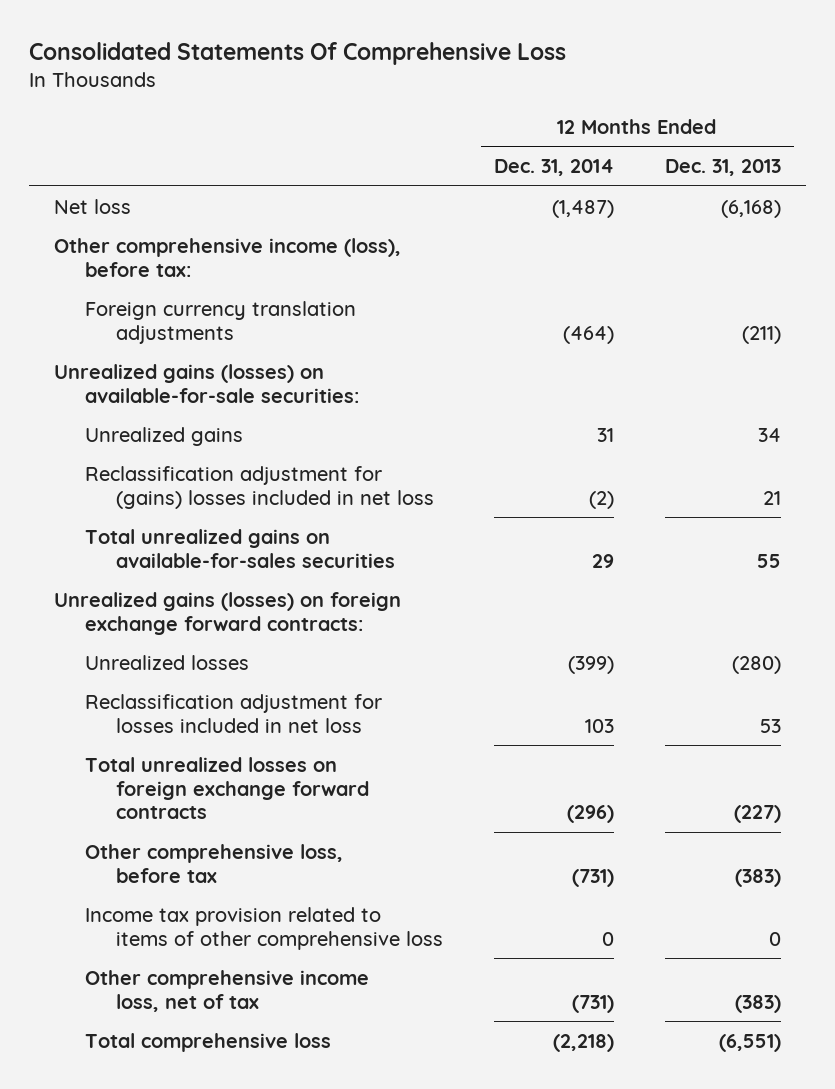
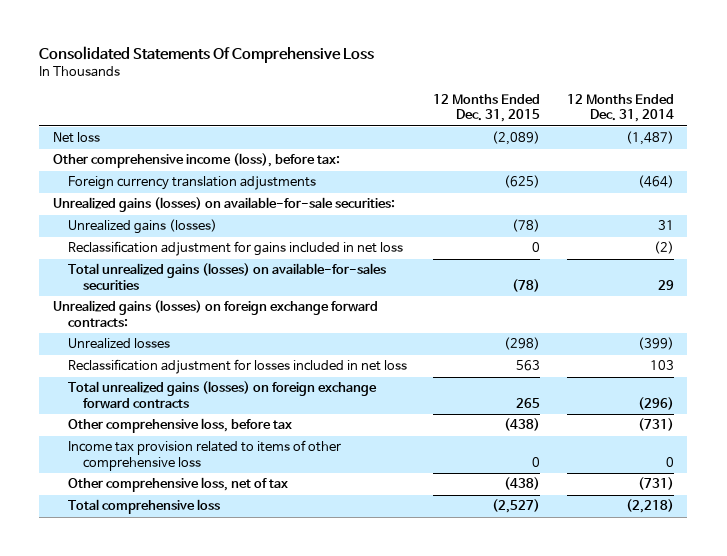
- | 12 Months Ended Dec. 31, 2014 | 12 Months Ended Dec. 31, 2013
+ | 12 Months Ended Dec. 31, 2015 | 12 Months Ended Dec. 31, 2014
- Unrealized gains | 31 | 34
- Reclassification adjustment for (gains) losses included in net loss | (2) | 21
- Total unrealized gains on available-for-sales securities | 29 | 55
+ Unrealized gains (losses) | (78) | 31
+ Reclassification adjustment for gains included in net loss | 0 | (2)
+ Total unrealized gains (losses) on available-for-sales securities | (78) | 29
- Total unrealized losses on foreign exchange forward contracts | (296) | (227)
+ Total unrealized gains (losses) on foreign exchange forward contracts | 265 | (296)
- Other comprehensive income loss, net of tax | (731) | (383)
+ Other comprehensive loss, net of tax | (438) | (731)

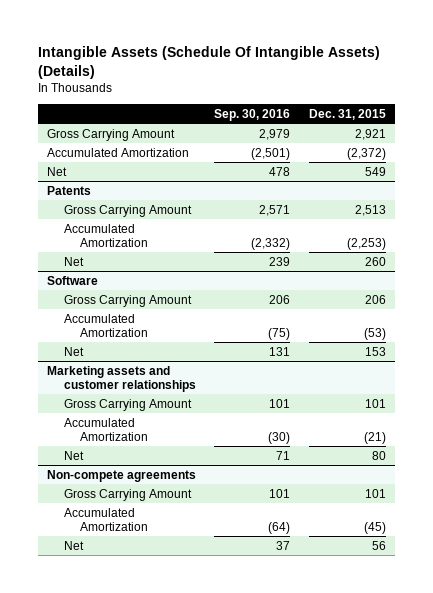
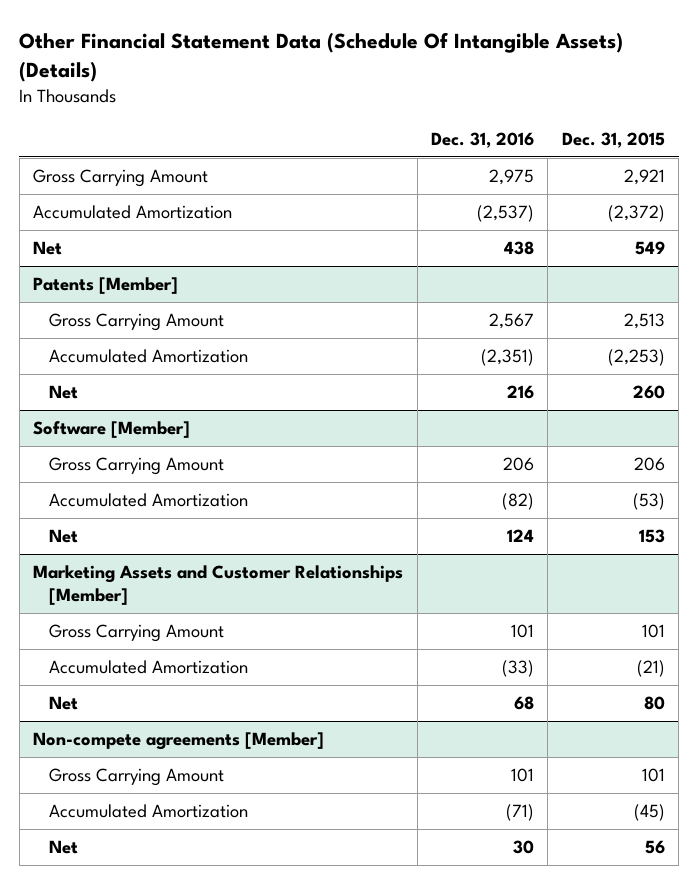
- Intangible Assets (Schedule Of Intangible Assets) (Details)
+ Other Financial Statement Data (Schedule Of Intangible Assets) (Details)
- | Sep. 30, 2016 | Dec. 31, 2015
+ | Dec. 31, 2016 | Dec. 31, 2015
- Patents
+ Patents [Member]
- Software
+ Software [Member]
- Marketing assets and customer relationships
+ Marketing Assets and Customer Relationships [Member]
- Non-compete agreements
+ Non-compete agreements [Member]

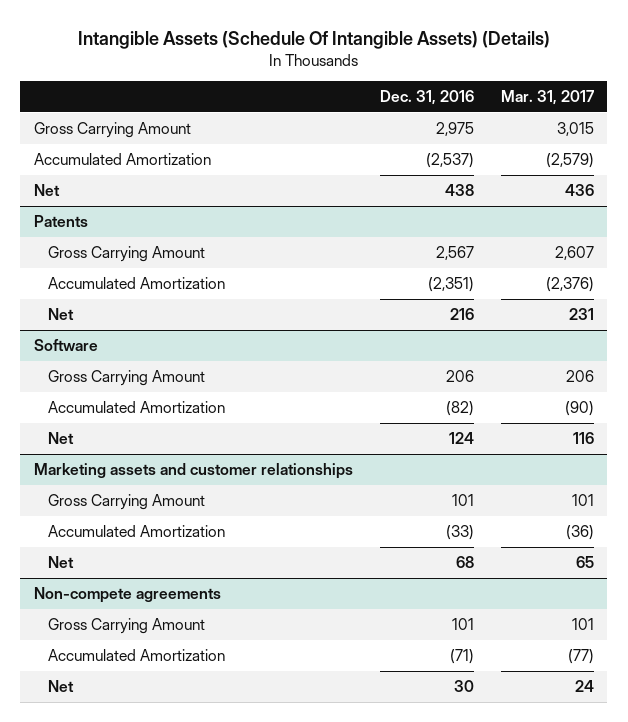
- Other Financial Statement Data (Schedule Of Intangible Assets) (Details)
+ Intangible Assets (Schedule Of Intangible Assets) (Details)
- | Dec. 31, 2016 | Dec. 31, 2015
+ | Dec. 31, 2016 | Mar. 31, 2017
- Patents [Member]
+ Patents
- Software [Member]
+ Software
- Marketing Assets and Customer Relationships [Member]
+ Marketing assets and customer relationships
- Non-compete agreements [Member]
+ Non-compete agreements

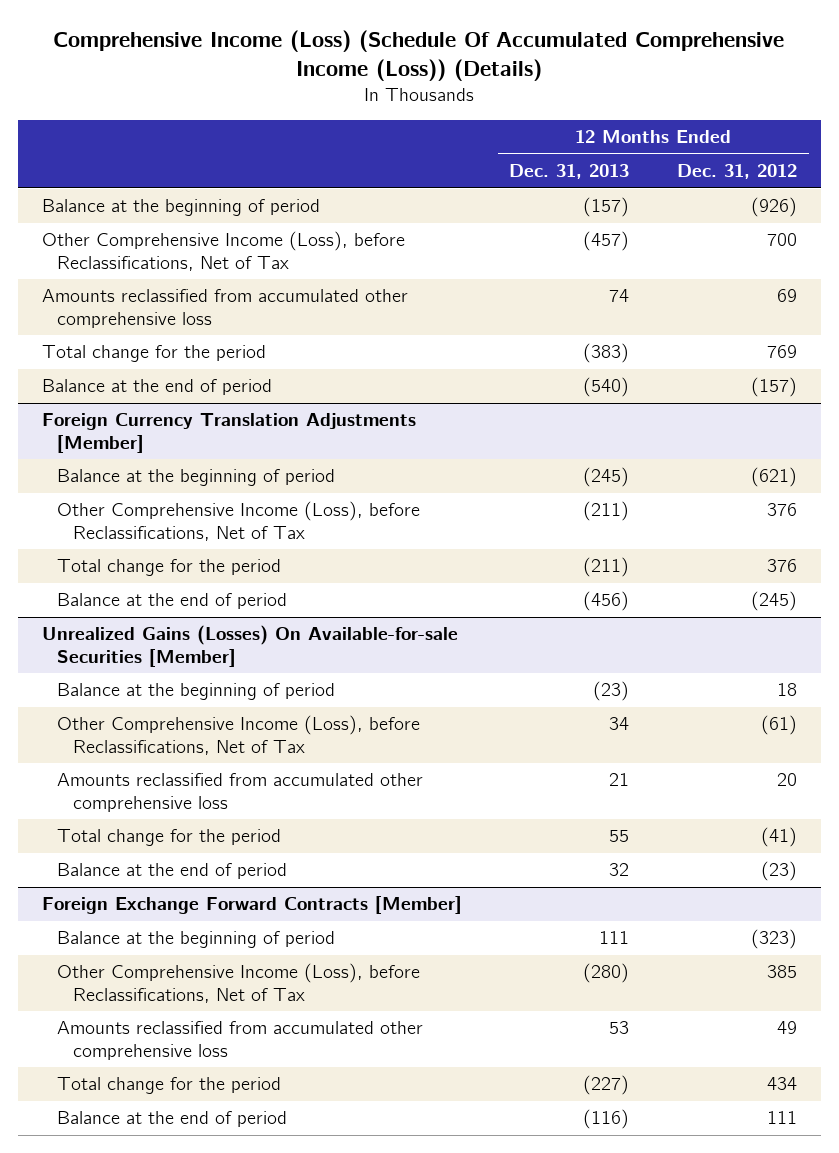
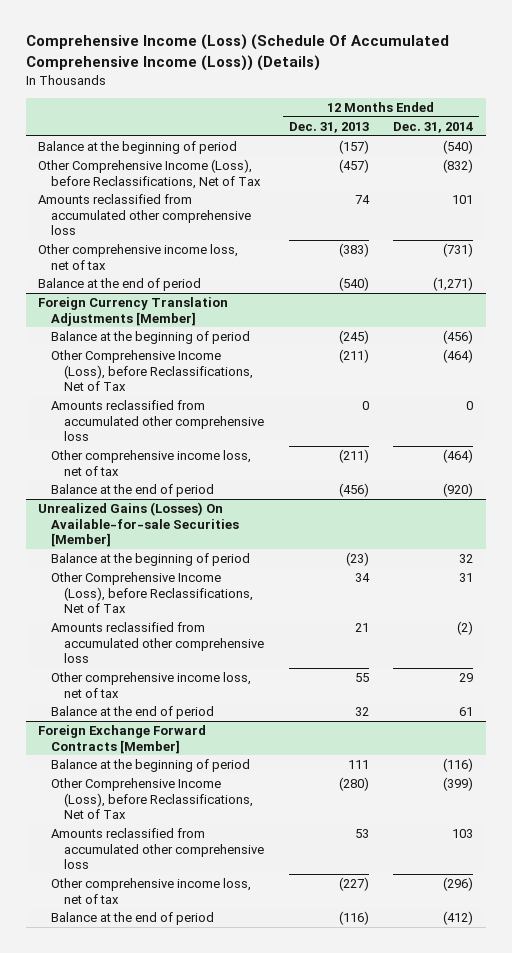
- | 12 Months Ended Dec. 31, 2013 | 12 Months Ended Dec. 31, 2012
+ | 12 Months Ended Dec. 31, 2013 | 12 Months Ended Dec. 31, 2014
- Total change for the period | (383) | 769
+ Other comprehensive income loss, net of tax | (383) | (731)
@ Foreign Currency Translation Adjustments [Member]
- Total change for the period | (211) | 376
+ Amounts reclassified from accumulated other comprehensive loss | 0 | 0
+ Other comprehensive income loss, net of tax | (211) | (464)
@ Unrealized Gains (Losses) On Available-for-sale Securities [Member]
- Total change for the period | 55 | (41)
+ Other comprehensive income loss, net of tax | 55 | 29
@ Foreign Exchange Forward Contracts [Member]
- Total change for the period | (227) | 434
+ Other comprehensive income loss, net of tax | (227) | (296)

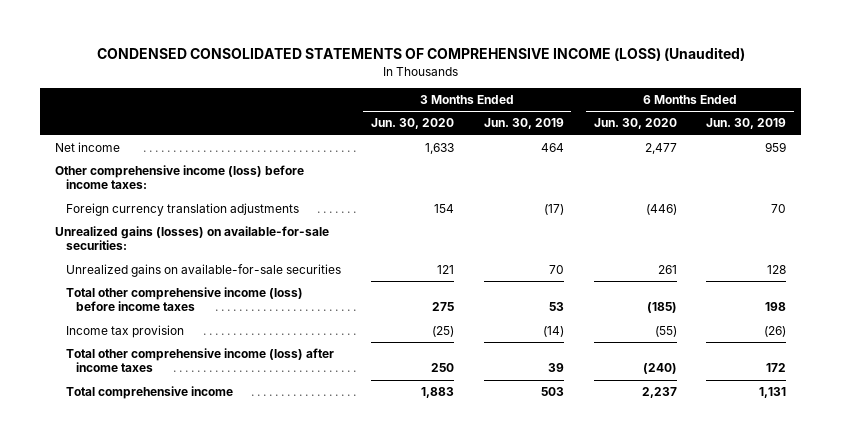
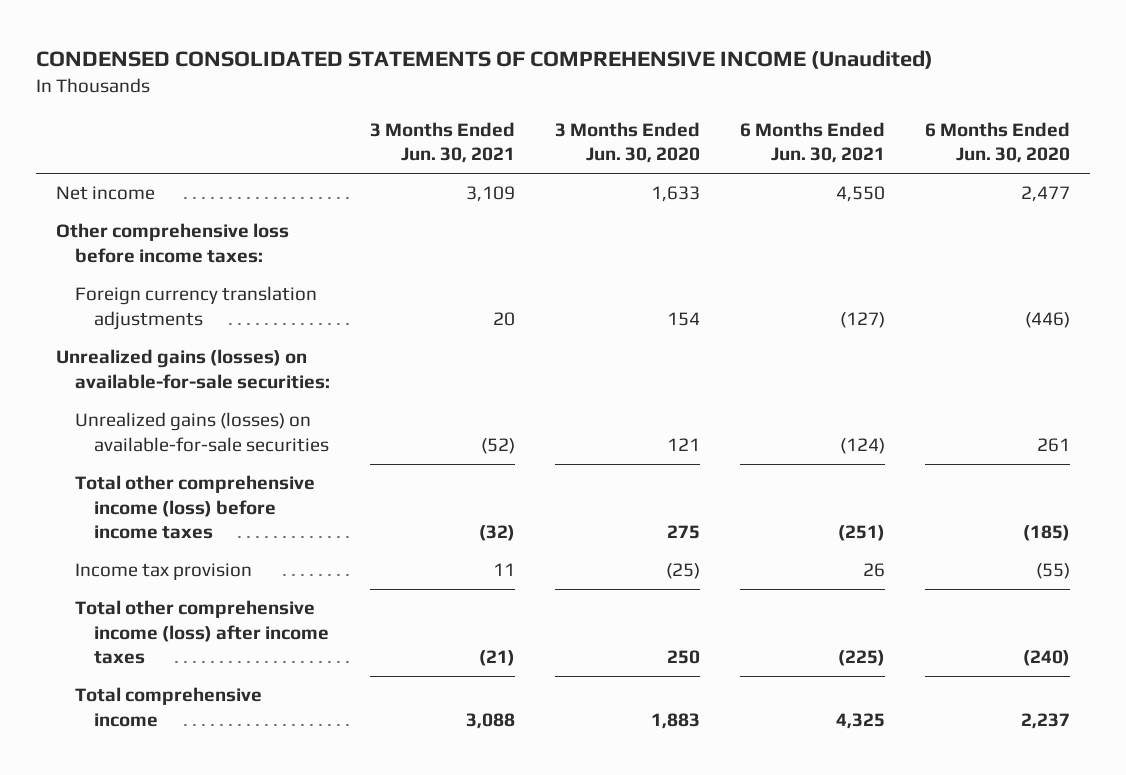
- CONDENSED CONSOLIDATED STATEMENTS OF COMPREHENSIVE INCOME (LOSS) (Unaudited)
+ CONDENSED CONSOLIDATED STATEMENTS OF COMPREHENSIVE INCOME (Unaudited)
- | 3 Months Ended Jun. 30, 2020 | 3 Months Ended Jun. 30, 2019 | 6 Months Ended Jun. 30, 2020 | 6 Months Ended Jun. 30, 2019
+ | 3 Months Ended Jun. 30, 2021 | 3 Months Ended Jun. 30, 2020 | 6 Months Ended Jun. 30, 2021 | 6 Months Ended Jun. 30, 2020
- Other comprehensive income (loss) before income taxes:
+ Other comprehensive loss before income taxes:
- Unrealized gains on available-for-sale securities | 121 | 70 | 261 | 128
+ Unrealized gains (losses) on available-for-sale securities | (52) | 121 | (124) | 261

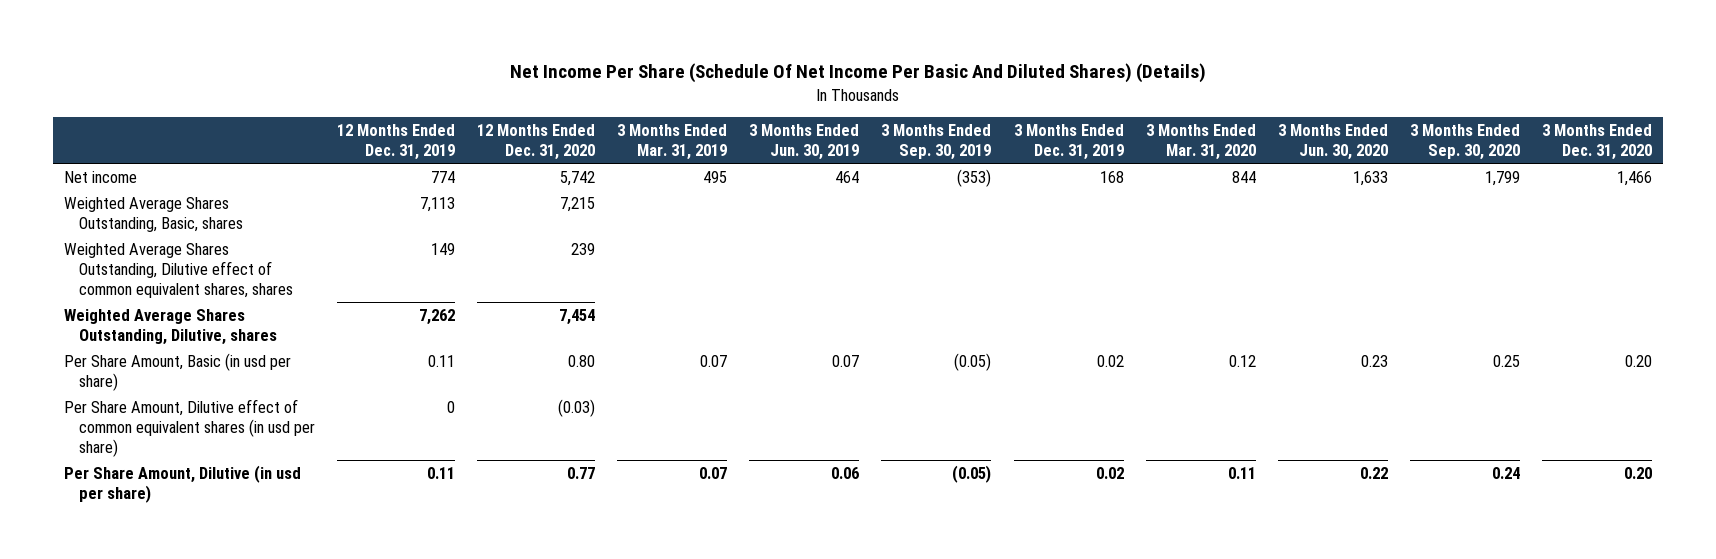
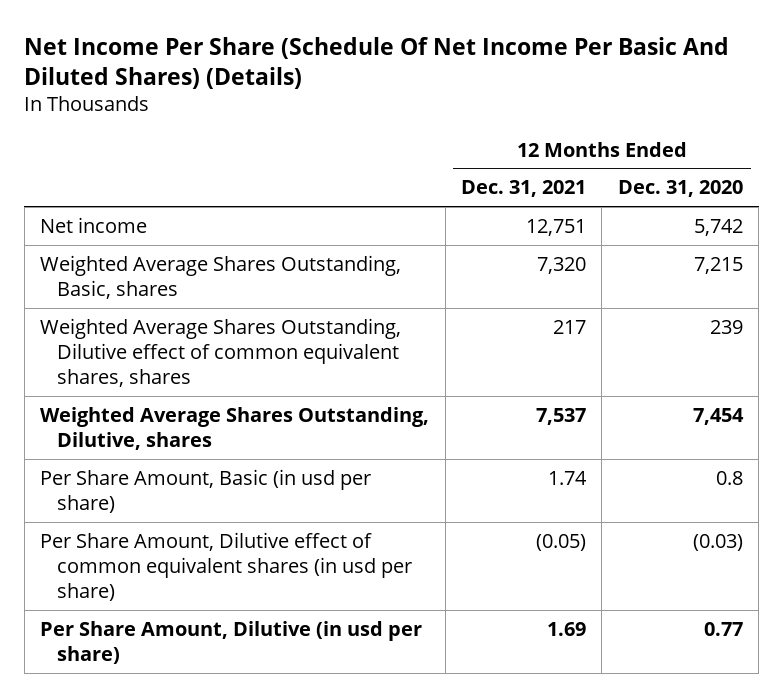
- | 12 Months Ended Dec. 31, 2019 | 12 Months Ended Dec. 31, 2020 | 3 Months Ended Mar. 31, 2019 | 3 Months Ended Jun. 30, 2019 | 3 Months Ended Sep. 30, 2019 | 3 Months Ended Dec. 31, 2019 | 3 Months Ended Mar. 31, 2020 | 3 Months Ended Jun. 30, 2020 | 3 Months Ended Sep. 30, 2020 | 3 Months Ended Dec. 31, 2020
+ | 12 Months Ended Dec. 31, 2021 | 12 Months Ended Dec. 31, 2020
- Per Share Amount, Basic (in usd per share) | 0.11 | 0.80 | 0.07 | 0.07 | (0.05) | 0.02 | 0.12 | 0.23 | 0.25 | 0.20
+ Per Share Amount, Basic (in usd per share) | 1.74 | 0.8

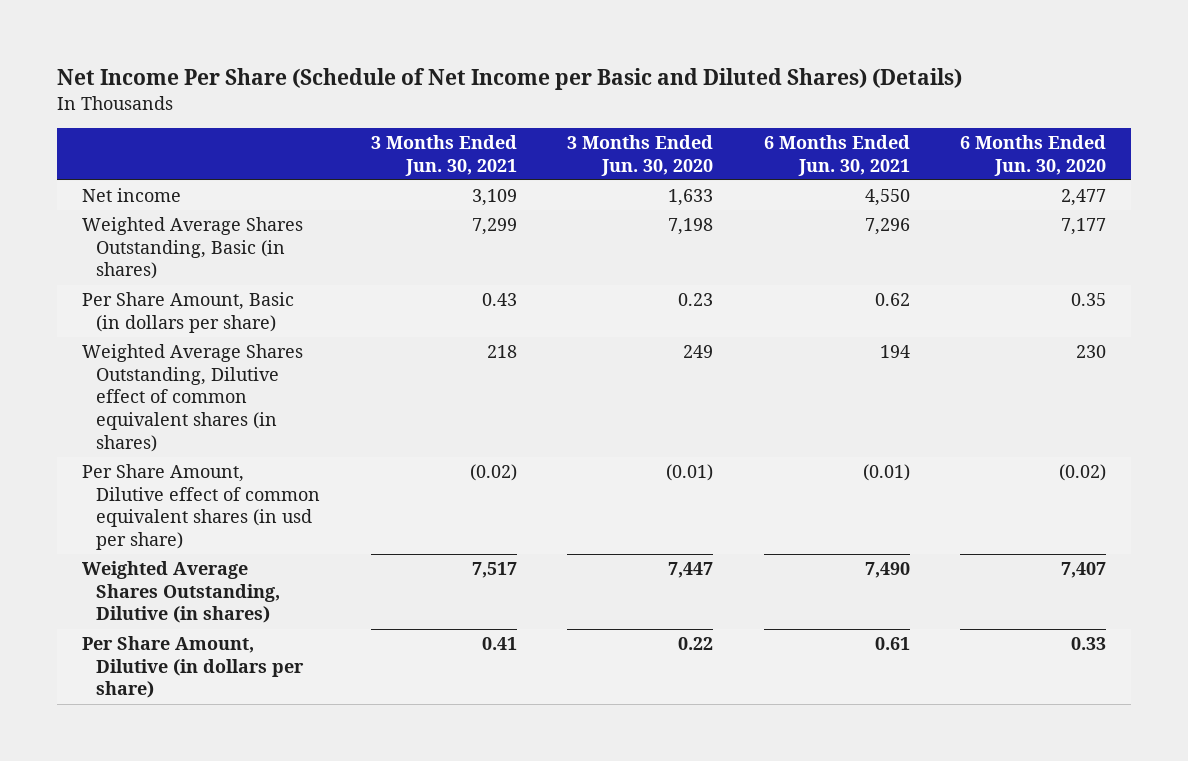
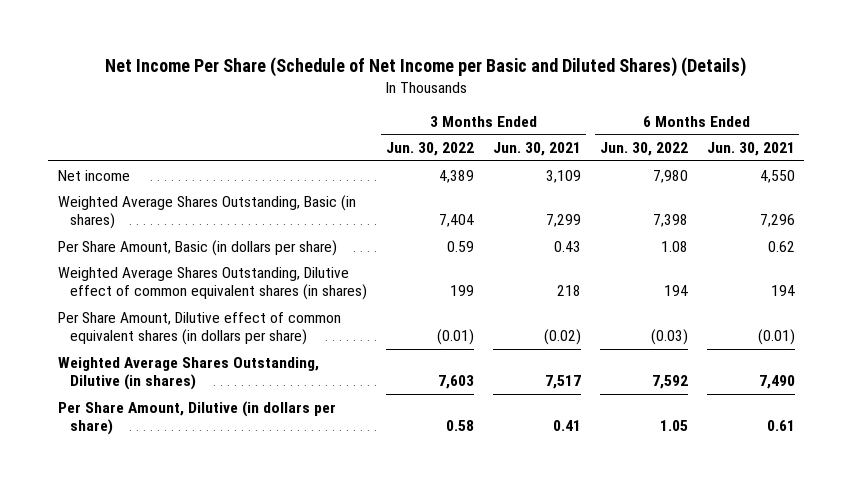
- | 3 Months Ended Jun. 30, 2021 | 3 Months Ended Jun. 30, 2020 | 6 Months Ended Jun. 30, 2021 | 6 Months Ended Jun. 30, 2020
+ | 3 Months Ended Jun. 30, 2022 | 3 Months Ended Jun. 30, 2021 | 6 Months Ended Jun. 30, 2022 | 6 Months Ended Jun. 30, 2021
- Per Share Amount, Dilutive effect of common equivalent shares (in usd per share) | (0.02) | (0.01) | (0.01) | (0.02)
+ Per Share Amount, Dilutive effect of common equivalent shares (in dollars per share) | (0.01) | (0.02) | (0.03) | (0.01)

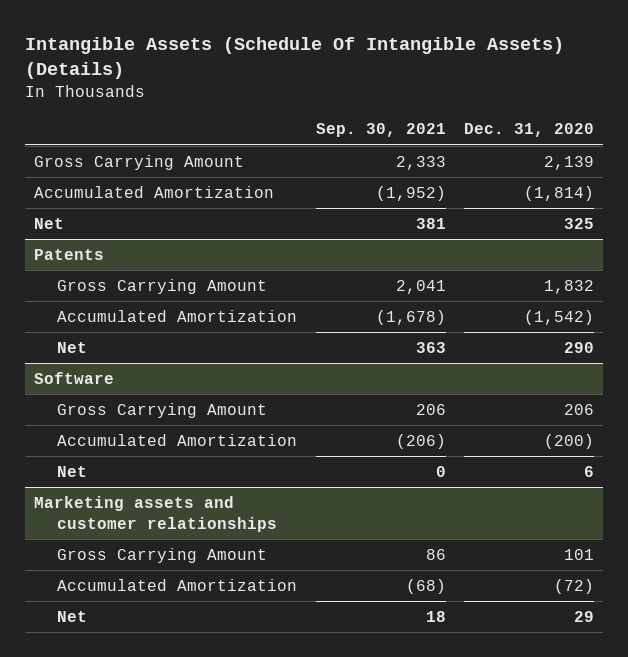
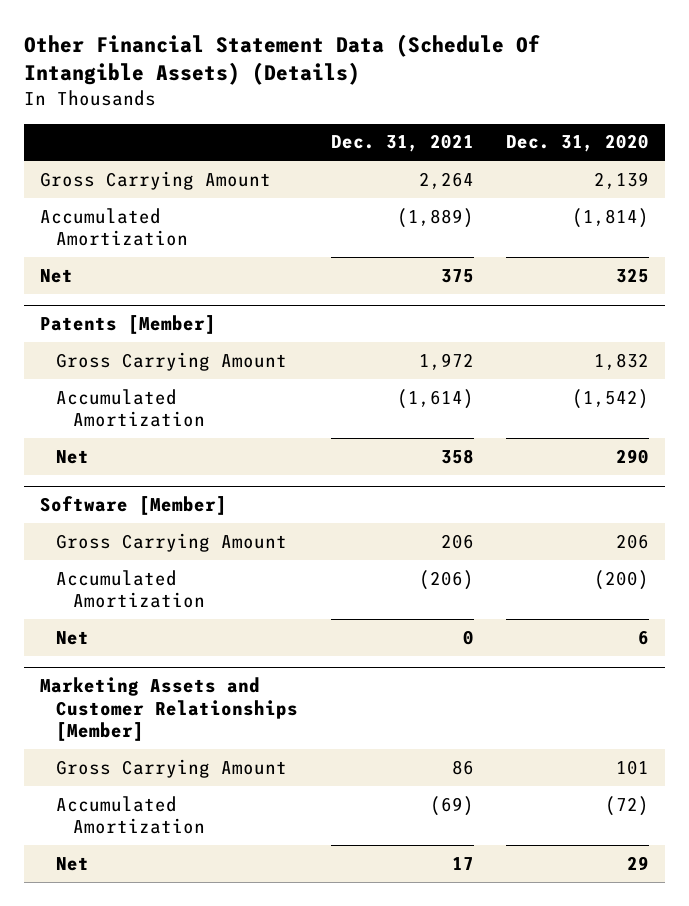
- Intangible Assets (Schedule Of Intangible Assets) (Details)
+ Other Financial Statement Data (Schedule Of Intangible Assets) (Details)
- | Sep. 30, 2021 | Dec. 31, 2020
+ | Dec. 31, 2021 | Dec. 31, 2020
- Patents
+ Patents [Member]
- Software
+ Software [Member]
- Marketing assets and customer relationships
+ Marketing Assets and Customer Relationships [Member]

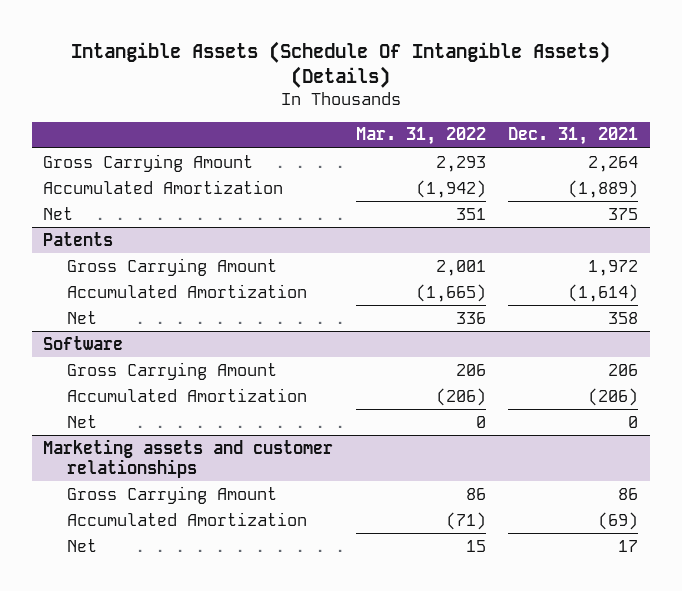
- Other Financial Statement Data (Schedule Of Intangible Assets) (Details)
+ Intangible Assets (Schedule Of Intangible Assets) (Details)
- | Dec. 31, 2021 | Dec. 31, 2020
+ | Mar. 31, 2022 | Dec. 31, 2021
- Patents [Member]
+ Patents
- Software [Member]
+ Software
- Marketing Assets and Customer Relationships [Member]
+ Marketing assets and customer relationships

